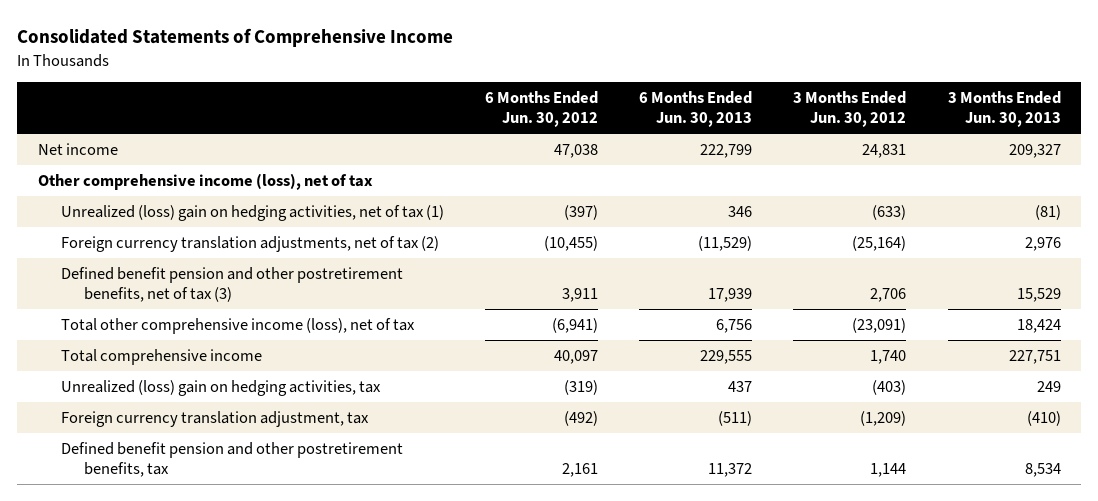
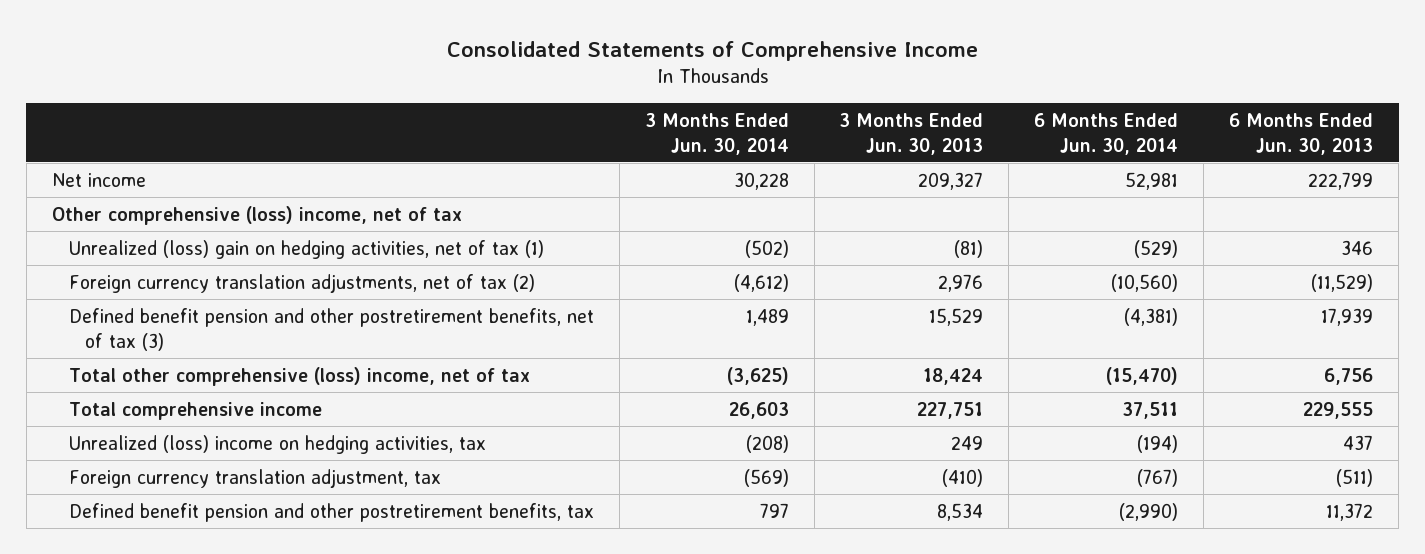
- | 6 Months Ended Jun. 30, 2012 | 6 Months Ended Jun. 30, 2013 | 3 Months Ended Jun. 30, 2012 | 3 Months Ended Jun. 30, 2013
+ | 3 Months Ended Jun. 30, 2014 | 3 Months Ended Jun. 30, 2013 | 6 Months Ended Jun. 30, 2014 | 6 Months Ended Jun. 30, 2013
- Other comprehensive income (loss), net of tax
+ Other comprehensive (loss) income, net of tax
- Total other comprehensive income (loss), net of tax | (6,941) | 6,756 | (23,091) | 18,424
+ Total other comprehensive (loss) income, net of tax | (3,625) | 18,424 | (15,470) | 6,756
- Unrealized (loss) gain on hedging activities, tax | (319) | 437 | (403) | 249
+ Unrealized (loss) income on hedging activities, tax | (208) | 249 | (194) | 437

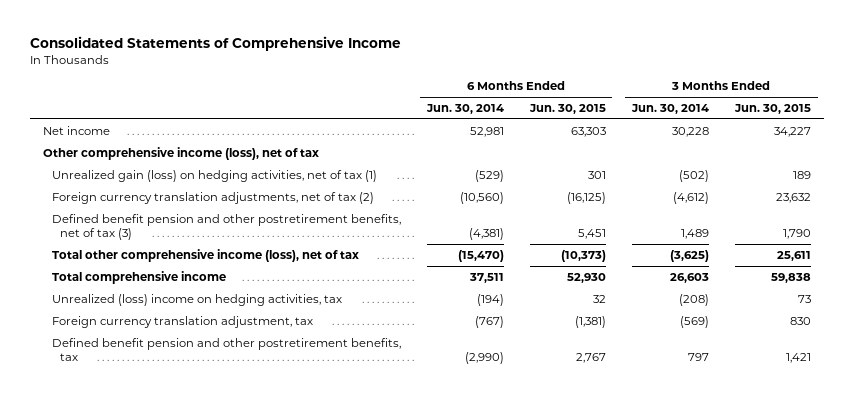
- | 3 Months Ended Jun. 30, 2014 | 3 Months Ended Jun. 30, 2013 | 6 Months Ended Jun. 30, 2014 | 6 Months Ended Jun. 30, 2013
+ | 6 Months Ended Jun. 30, 2014 | 6 Months Ended Jun. 30, 2015 | 3 Months Ended Jun. 30, 2014 | 3 Months Ended Jun. 30, 2015
- Other comprehensive (loss) income, net of tax
- Unrealized (loss) gain on hedging activities, net of tax (1) | (502) | (81) | (529) | 346
+ Other comprehensive income (loss), net of tax
+ Unrealized gain (loss) on hedging activities, net of tax (1) | (529) | 301 | (502) | 189
- Total other comprehensive (loss) income, net of tax | (3,625) | 18,424 | (15,470) | 6,756
+ Total other comprehensive income (loss), net of tax | (15,470) | (10,373) | (3,625) | 25,611

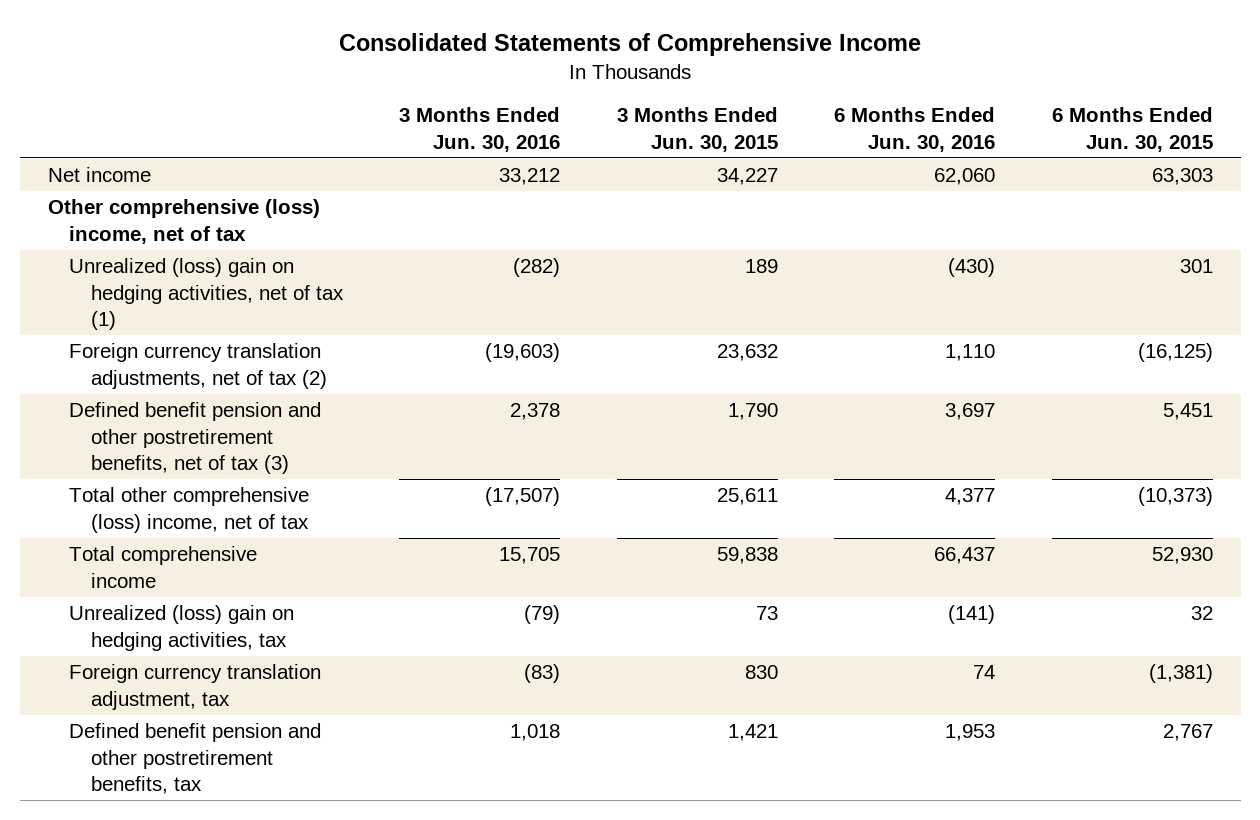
- | 6 Months Ended Jun. 30, 2014 | 6 Months Ended Jun. 30, 2015 | 3 Months Ended Jun. 30, 2014 | 3 Months Ended Jun. 30, 2015
+ | 3 Months Ended Jun. 30, 2016 | 3 Months Ended Jun. 30, 2015 | 6 Months Ended Jun. 30, 2016 | 6 Months Ended Jun. 30, 2015
- Other comprehensive income (loss), net of tax
- Unrealized gain (loss) on hedging activities, net of tax (1) | (529) | 301 | (502) | 189
+ Other comprehensive (loss) income, net of tax
+ Unrealized (loss) gain on hedging activities, net of tax (1) | (282) | 189 | (430) | 301
- Total other comprehensive income (loss), net of tax | (15,470) | (10,373) | (3,625) | 25,611
+ Total other comprehensive (loss) income, net of tax | (17,507) | 25,611 | 4,377 | (10,373)
- Unrealized (loss) income on hedging activities, tax | (194) | 32 | (208) | 73
+ Unrealized (loss) gain on hedging activities, tax | (79) | 73 | (141) | 32

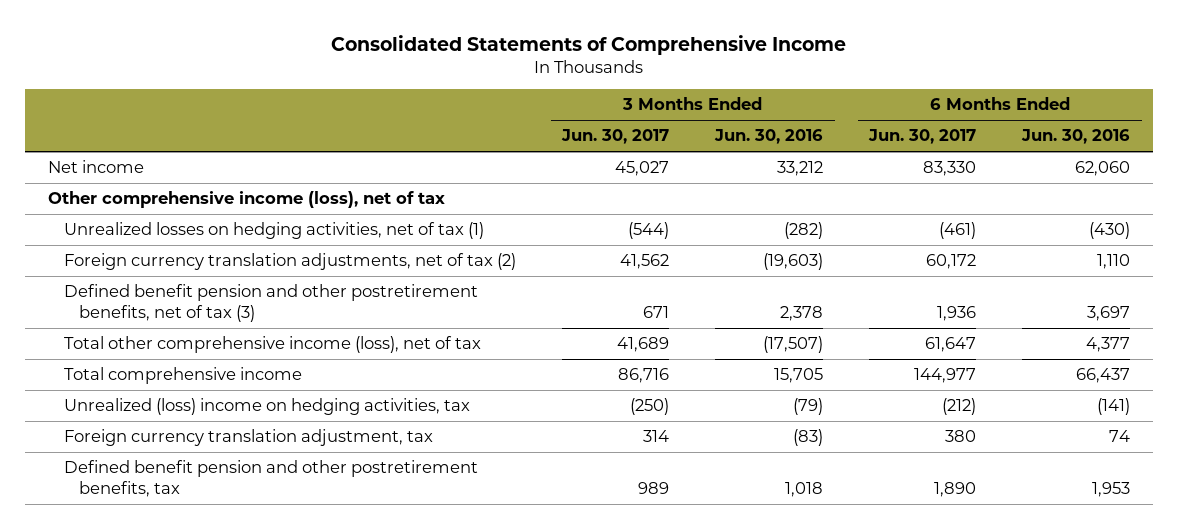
- | 3 Months Ended Jun. 30, 2016 | 3 Months Ended Jun. 30, 2015 | 6 Months Ended Jun. 30, 2016 | 6 Months Ended Jun. 30, 2015
+ | 3 Months Ended Jun. 30, 2017 | 3 Months Ended Jun. 30, 2016 | 6 Months Ended Jun. 30, 2017 | 6 Months Ended Jun. 30, 2016
- Other comprehensive (loss) income, net of tax
- Unrealized (loss) gain on hedging activities, net of tax (1) | (282) | 189 | (430) | 301
+ Other comprehensive income (loss), net of tax
+ Unrealized losses on hedging activities, net of tax (1) | (544) | (282) | (461) | (430)
- Total other comprehensive (loss) income, net of tax | (17,507) | 25,611 | 4,377 | (10,373)
+ Total other comprehensive income (loss), net of tax | 41,689 | (17,507) | 61,647 | 4,377
- Unrealized (loss) gain on hedging activities, tax | (79) | 73 | (141) | 32
+ Unrealized (loss) income on hedging activities, tax | (250) | (79) | (212) | (141)

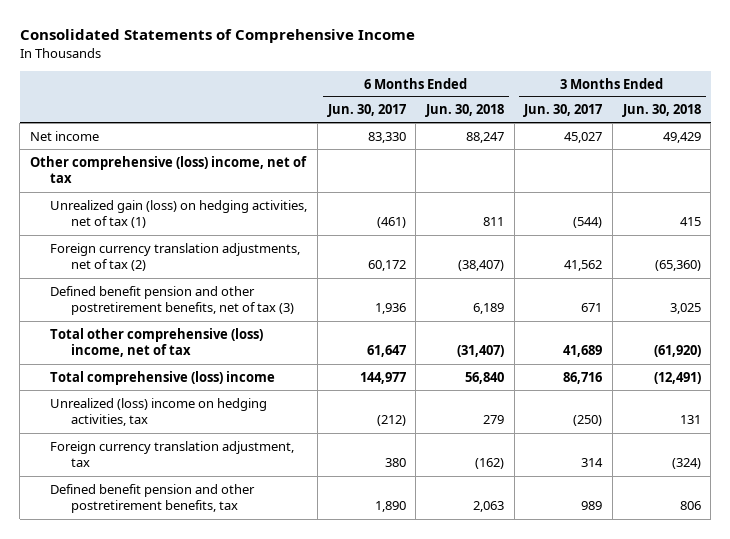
- | 3 Months Ended Jun. 30, 2017 | 3 Months Ended Jun. 30, 2016 | 6 Months Ended Jun. 30, 2017 | 6 Months Ended Jun. 30, 2016
+ | 6 Months Ended Jun. 30, 2017 | 6 Months Ended Jun. 30, 2018 | 3 Months Ended Jun. 30, 2017 | 3 Months Ended Jun. 30, 2018
- Other comprehensive income (loss), net of tax
- Unrealized losses on hedging activities, net of tax (1) | (544) | (282) | (461) | (430)
+ Other comprehensive (loss) income, net of tax
+ Unrealized gain (loss) on hedging activities, net of tax (1) | (461) | 811 | (544) | 415
- Total other comprehensive income (loss), net of tax | 41,689 | (17,507) | 61,647 | 4,377
- Total comprehensive income | 86,716 | 15,705 | 144,977 | 66,437
+ Total other comprehensive (loss) income, net of tax | 61,647 | (31,407) | 41,689 | (61,920)
+ Total comprehensive (loss) income | 144,977 | 56,840 | 86,716 | (12,491)

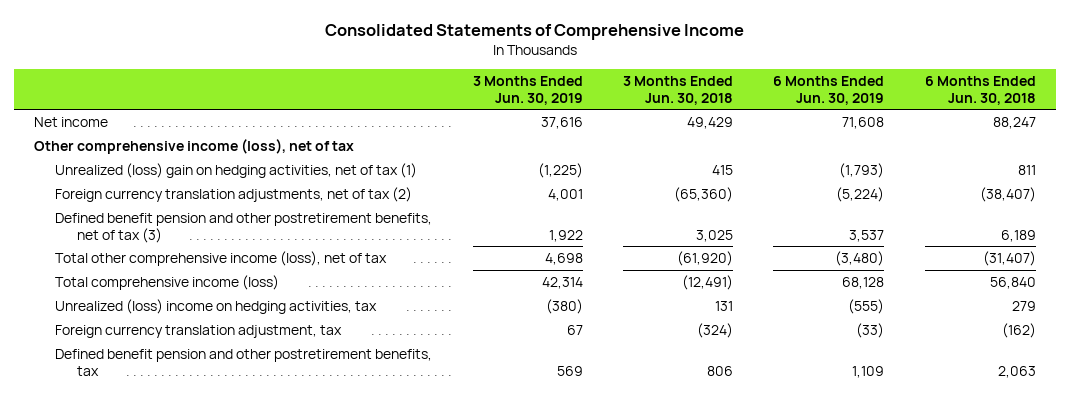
- | 6 Months Ended Jun. 30, 2017 | 6 Months Ended Jun. 30, 2018 | 3 Months Ended Jun. 30, 2017 | 3 Months Ended Jun. 30, 2018
+ | 3 Months Ended Jun. 30, 2019 | 3 Months Ended Jun. 30, 2018 | 6 Months Ended Jun. 30, 2019 | 6 Months Ended Jun. 30, 2018
- Other comprehensive (loss) income, net of tax
- Unrealized gain (loss) on hedging activities, net of tax (1) | (461) | 811 | (544) | 415
+ Other comprehensive income (loss), net of tax
+ Unrealized (loss) gain on hedging activities, net of tax (1) | (1,225) | 415 | (1,793) | 811
- Total other comprehensive (loss) income, net of tax | 61,647 | (31,407) | 41,689 | (61,920)
- Total comprehensive (loss) income | 144,977 | 56,840 | 86,716 | (12,491)
+ Total other comprehensive income (loss), net of tax | 4,698 | (61,920) | (3,480) | (31,407)
+ Total comprehensive income (loss) | 42,314 | (12,491) | 68,128 | 56,840

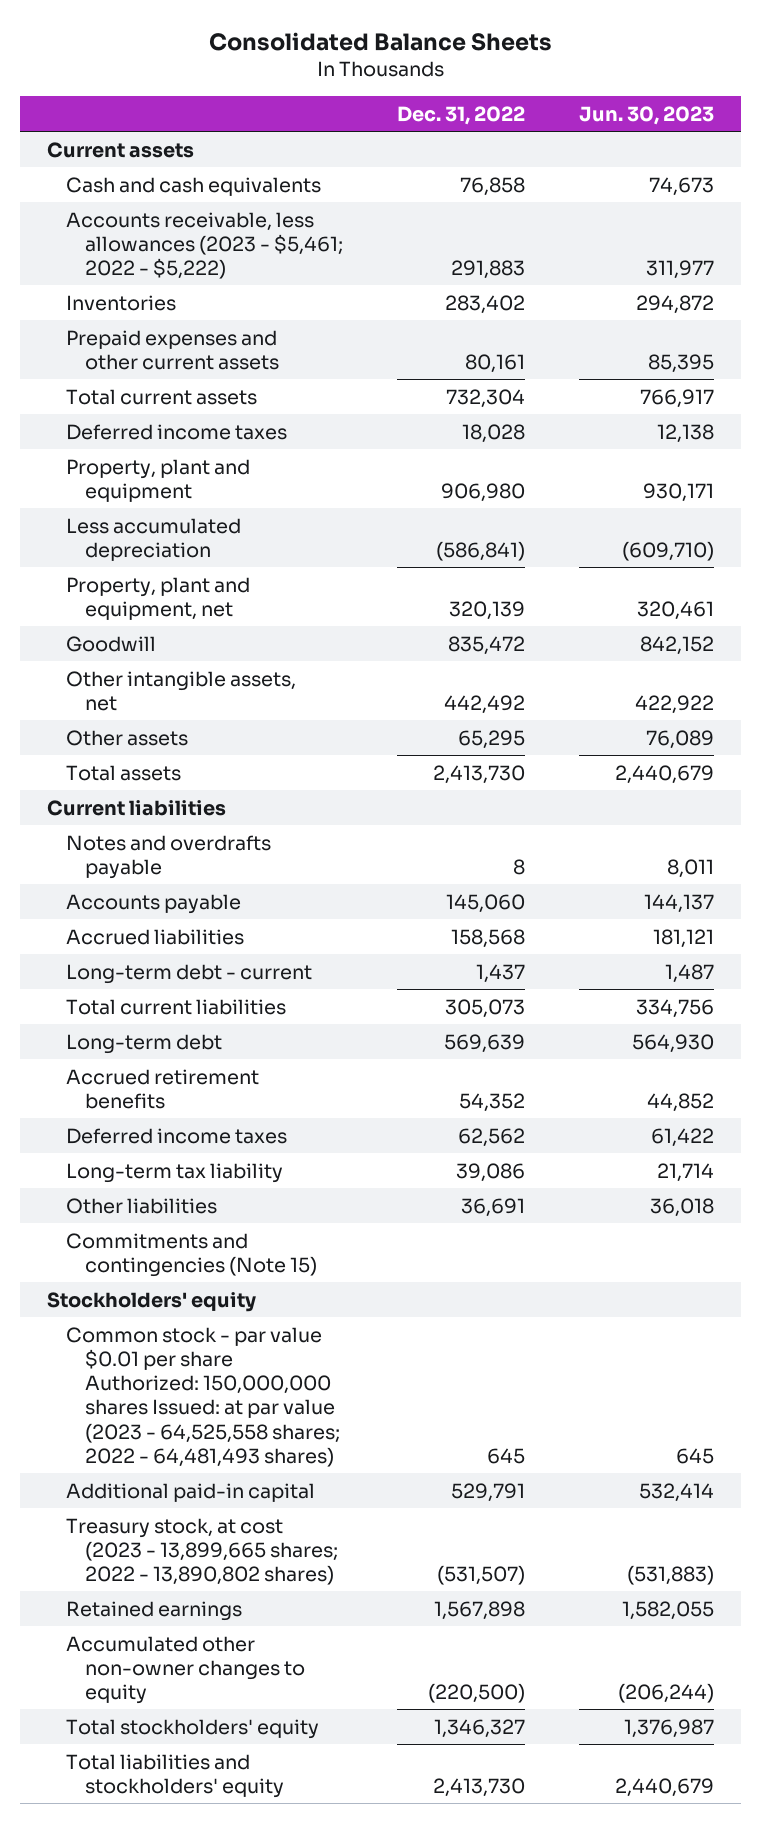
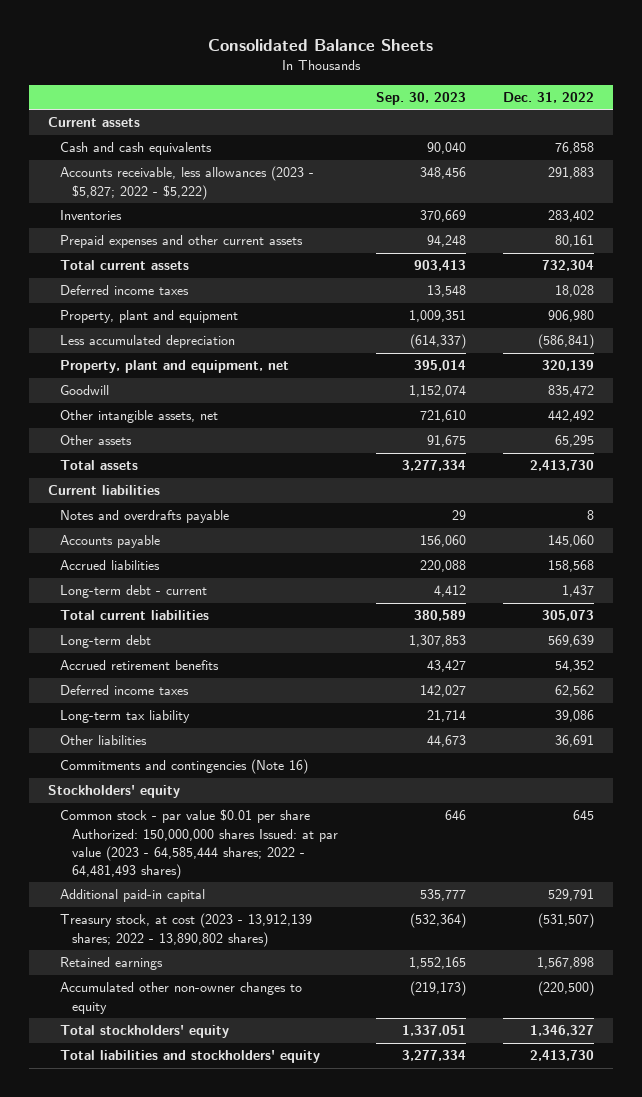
- | Dec. 31, 2022 | Jun. 30, 2023
+ | Sep. 30, 2023 | Dec. 31, 2022
- Accounts receivable, less allowances (2023 - $5,461; 2022 - $5,222) | 291,883 | 311,977
+ Accounts receivable, less allowances (2023 - $5,827; 2022 - $5,222) | 348,456 | 291,883
- Commitments and contingencies (Note 15)
+ Commitments and contingencies (Note 16)
- Common stock - par value $0.01 per share Authorized: 150,000,000 shares Issued: at par value (2023 - 64,525,558 shares; 2022 - 64,481,493 shares) | 645 | 645
+ Common stock - par value $0.01 per share Authorized: 150,000,000 shares Issued: at par value (2023 - 64,585,444 shares; 2022 - 64,481,493 shares) | 646 | 645
- Treasury stock, at cost (2023 - 13,899,665 shares; 2022 - 13,890,802 shares) | (531,507) | (531,883)
+ Treasury stock, at cost (2023 - 13,912,139 shares; 2022 - 13,890,802 shares) | (532,364) | (531,507)

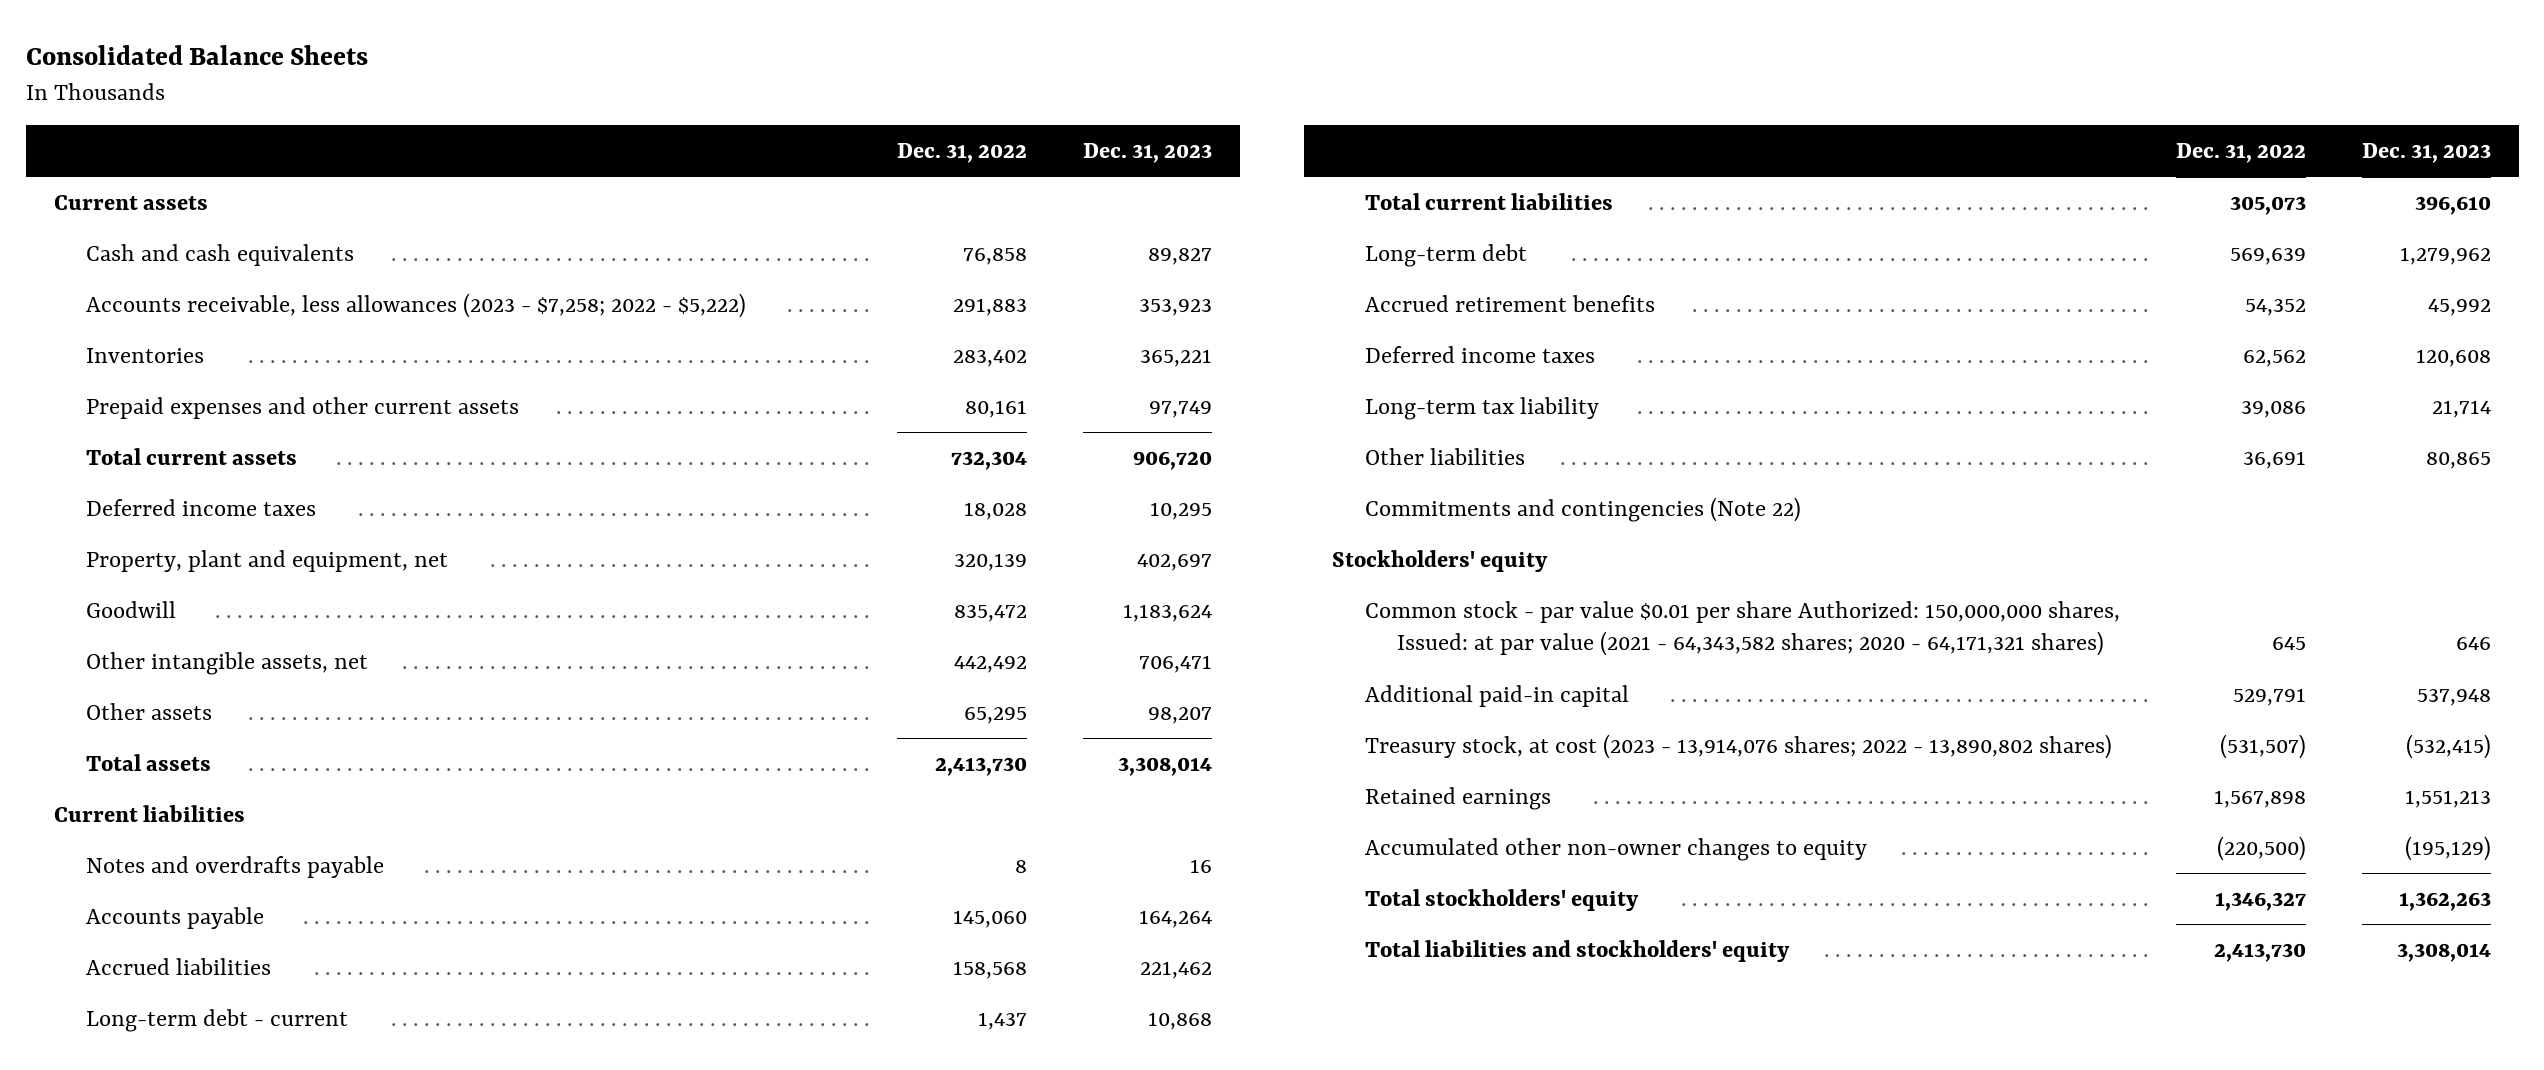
- | Sep. 30, 2023 | Dec. 31, 2022
+ | Dec. 31, 2022 | Dec. 31, 2023
- Accounts receivable, less allowances (2023 - $5,827; 2022 - $5,222) | 348,456 | 291,883
+ Accounts receivable, less allowances (2023 - $7,258; 2022 - $5,222) | 291,883 | 353,923
- Property, plant and equipment | 1,009,351 | 906,980
- Less accumulated depreciation | (614,337) | (586,841)
- Commitments and contingencies (Note 16)
+ Commitments and contingencies (Note 22)
- Common stock - par value $0.01 per share Authorized: 150,000,000 shares Issued: at par value (2023 - 64,585,444 shares; 2022 - 64,481,493 shares) | 646 | 645
+ Common stock - par value $0.01 per share Authorized: 150,000,000 shares, Issued: at par value (2021 - 64,343,582 shares; 2020 - 64,171,321 shares) | 645 | 646
- Treasury stock, at cost (2023 - 13,912,139 shares; 2022 - 13,890,802 shares) | (532,364) | (531,507)
+ Treasury stock, at cost (2023 - 13,914,076 shares; 2022 - 13,890,802 shares) | (531,507) | (532,415)

